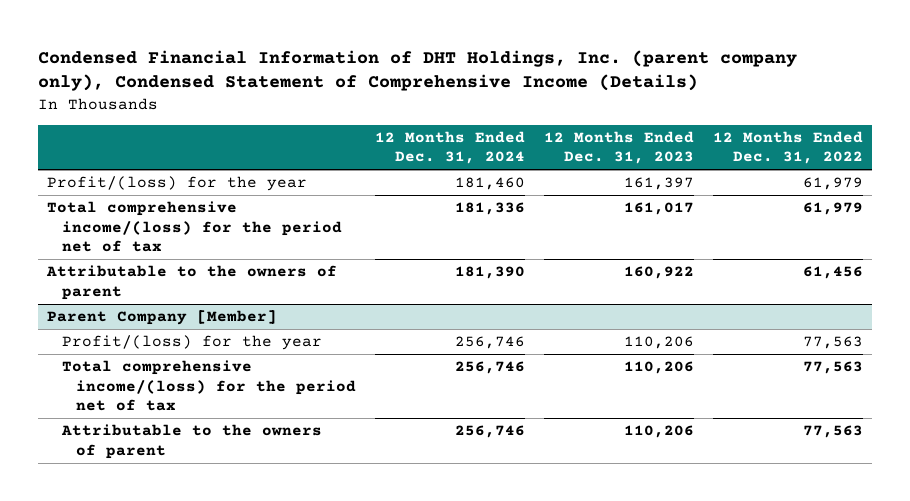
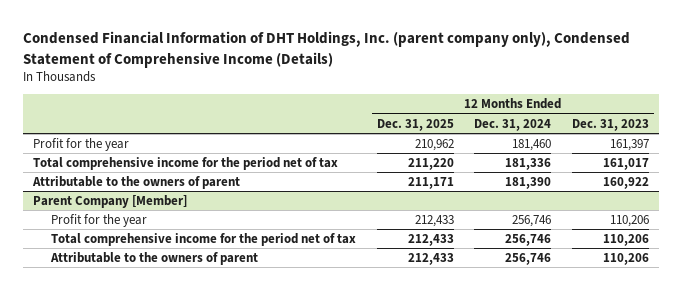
- | 12 Months Ended Dec. 31, 2024 | 12 Months Ended Dec. 31, 2023 | 12 Months Ended Dec. 31, 2022
+ | 12 Months Ended Dec. 31, 2025 | 12 Months Ended Dec. 31, 2024 | 12 Months Ended Dec. 31, 2023
- Profit/(loss) for the year | 181,460 | 161,397 | 61,979
- Total comprehensive income/(loss) for the period net of tax | 181,336 | 161,017 | 61,979
+ Profit for the year | 210,962 | 181,460 | 161,397
+ Total comprehensive income for the period net of tax | 211,220 | 181,336 | 161,017
@ Parent Company [Member]
- Profit/(loss) for the year | 256,746 | 110,206 | 77,563
- Total comprehensive income/(loss) for the period net of tax | 256,746 | 110,206 | 77,563
+ Profit for the year | 212,433 | 256,746 | 110,206
+ Total comprehensive income for the period net of tax | 212,433 | 256,746 | 110,206

